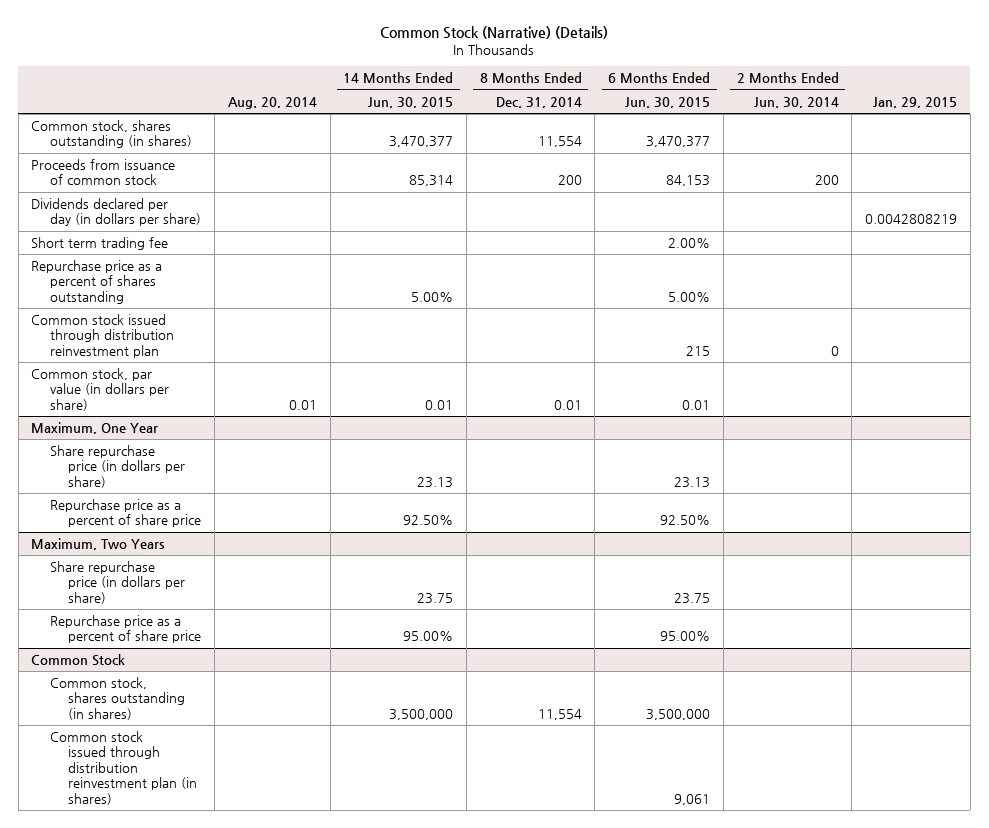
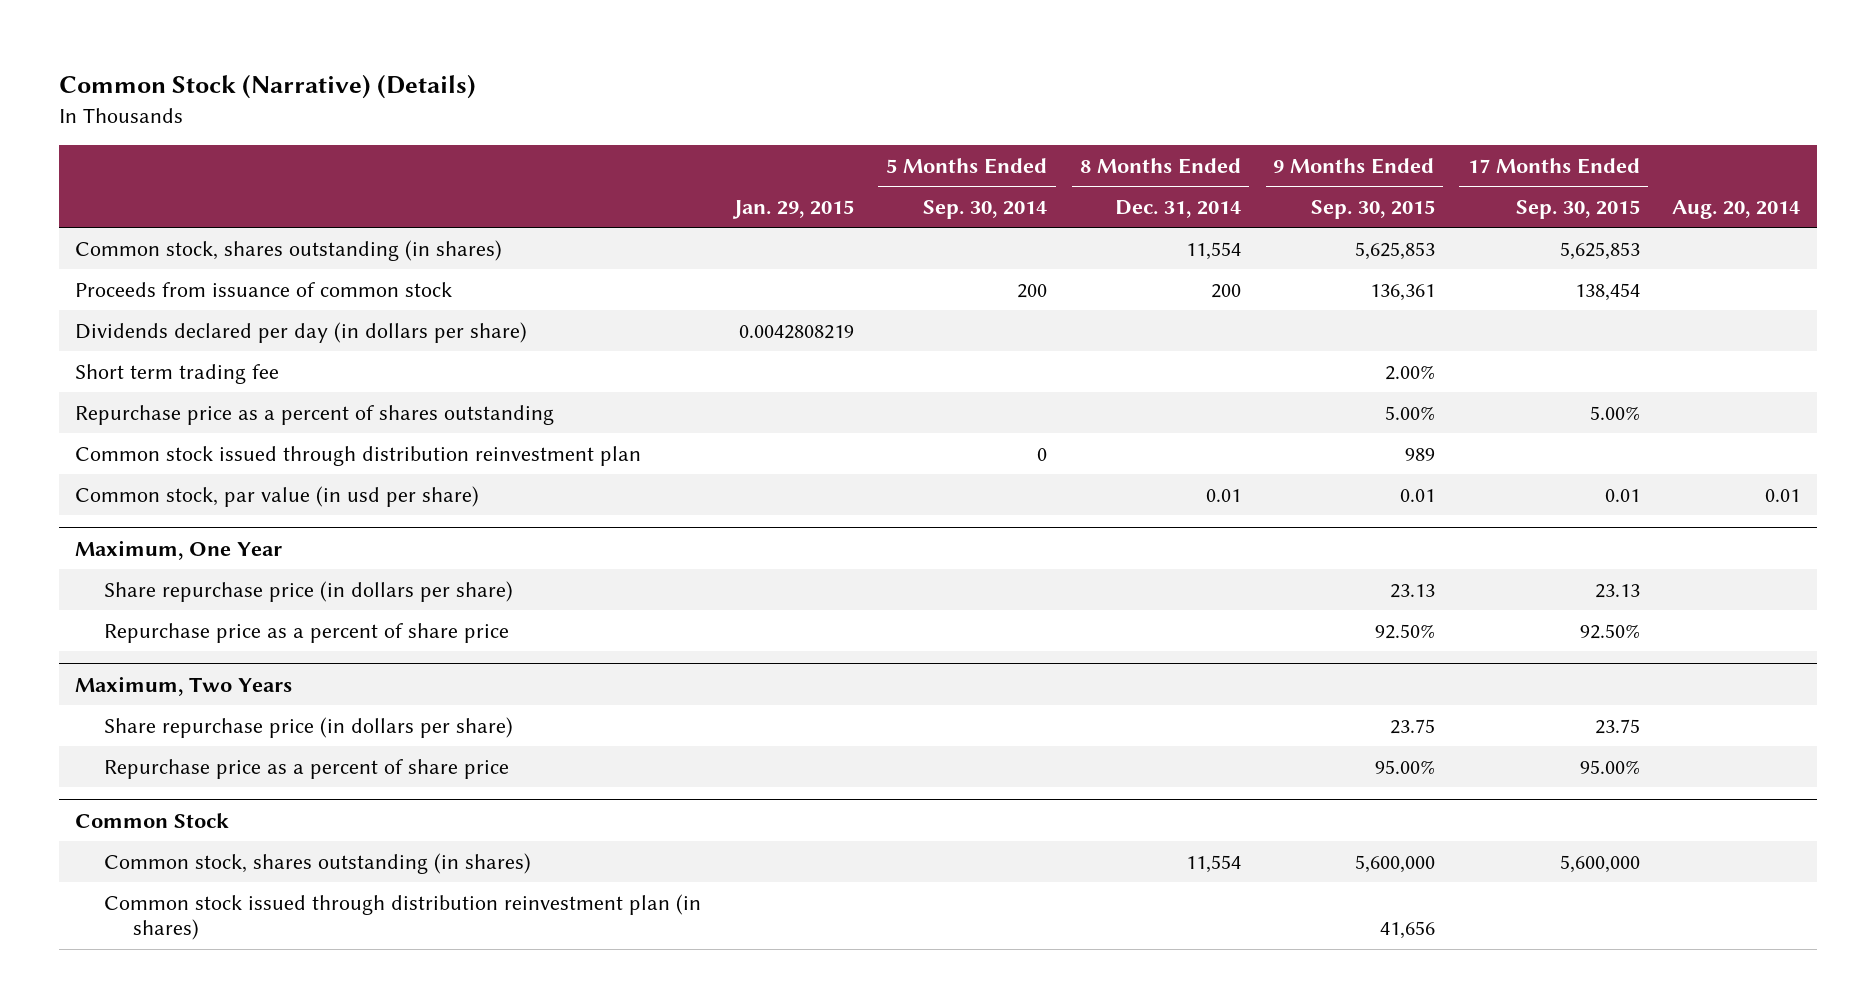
- | Aug. 20, 2014 | 14 Months Ended Jun. 30, 2015 | 8 Months Ended Dec. 31, 2014 | 6 Months Ended Jun. 30, 2015 | 2 Months Ended Jun. 30, 2014 | Jan. 29, 2015
+ | Jan. 29, 2015 | 5 Months Ended Sep. 30, 2014 | 8 Months Ended Dec. 31, 2014 | 9 Months Ended Sep. 30, 2015 | 17 Months Ended Sep. 30, 2015 | Aug. 20, 2014
- Common stock, par value (in dollars per share) | 0.01 | 0.01 | 0.01 | 0.01 | |
+ Common stock, par value (in usd per share) | | | 0.01 | 0.01 | 0.01 | 0.01

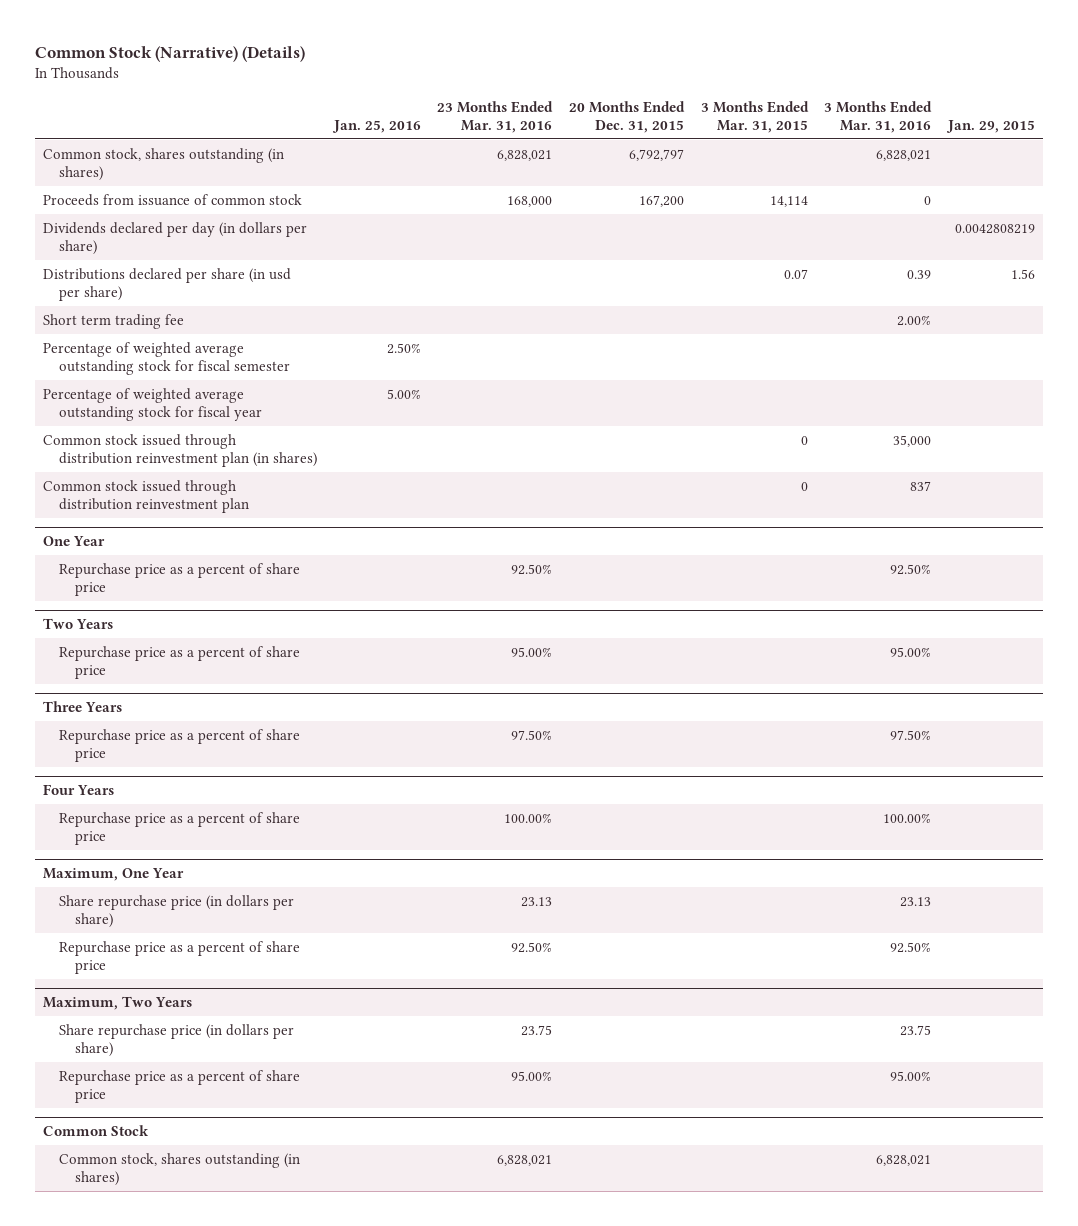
- | Jan. 29, 2015 | 5 Months Ended Sep. 30, 2014 | 8 Months Ended Dec. 31, 2014 | 9 Months Ended Sep. 30, 2015 | 17 Months Ended Sep. 30, 2015 | Aug. 20, 2014
+ | Jan. 25, 2016 | 23 Months Ended Mar. 31, 2016 | 20 Months Ended Dec. 31, 2015 | 3 Months Ended Mar. 31, 2015 | 3 Months Ended Mar. 31, 2016 | Jan. 29, 2015
+ Distributions declared per share (in usd per share) | | | | 0.07 | 0.39 | 1.56
- Repurchase price as a percent of shares outstanding | | | | 5.00% | 5.00% |
+ Percentage of weighted average outstanding stock for fiscal semester | 2.50% | | | | |
+ Percentage of weighted average outstanding stock for fiscal year | 5.00% | | | | |
+ Common stock issued through distribution reinvestment plan (in shares) | | | | 0 | 35,000 |
- Common stock, par value (in usd per share) | | | 0.01 | 0.01 | 0.01 | 0.01
+ One Year
+ Repurchase price as a percent of share price | | 92.50% | | | 92.50% |
+ Two Years
+ Repurchase price as a percent of share price | | 95.00% | | | 95.00% |
+ Three Years
+ Repurchase price as a percent of share price | | 97.50% | | | 97.50% |
+ Four Years
+ Repurchase price as a percent of share price | | 100.00% | | | 100.00% |
@ Common Stock
- Common stock issued through distribution reinvestment plan (in shares) | | | | 41,656 | |

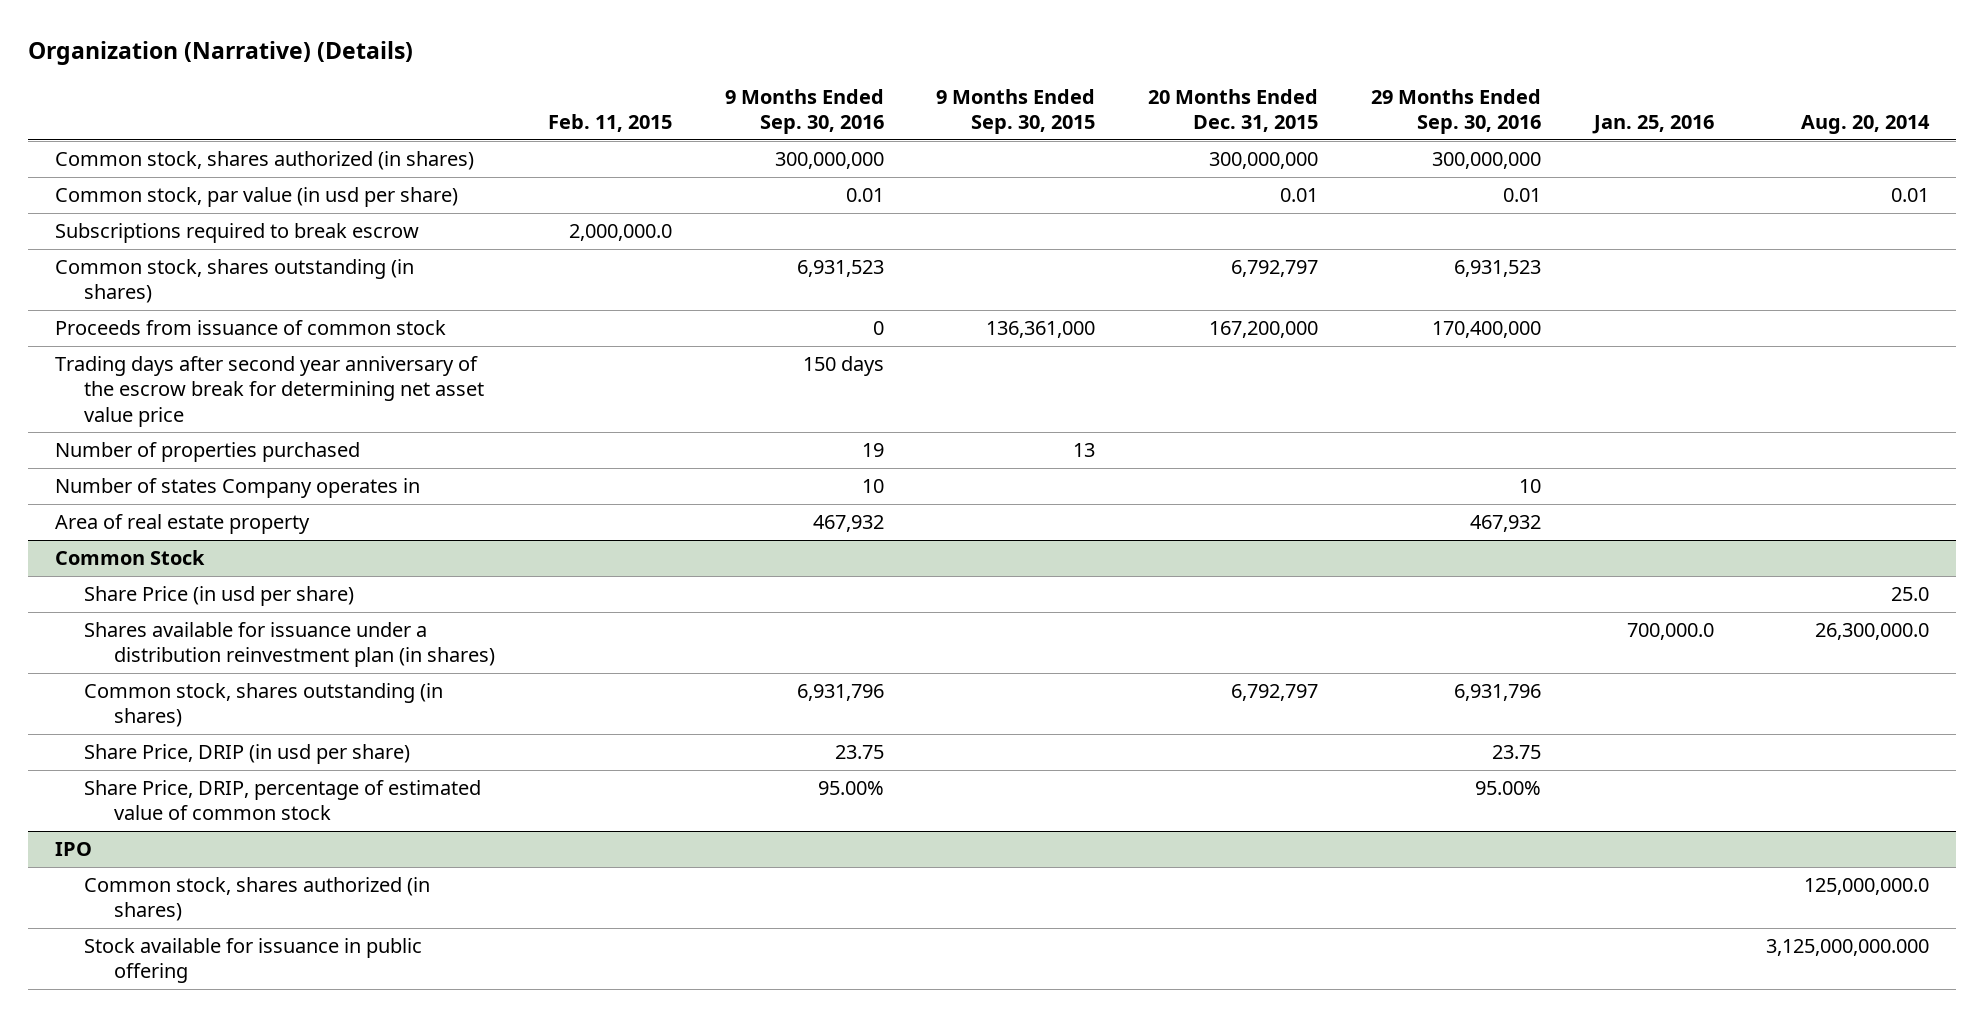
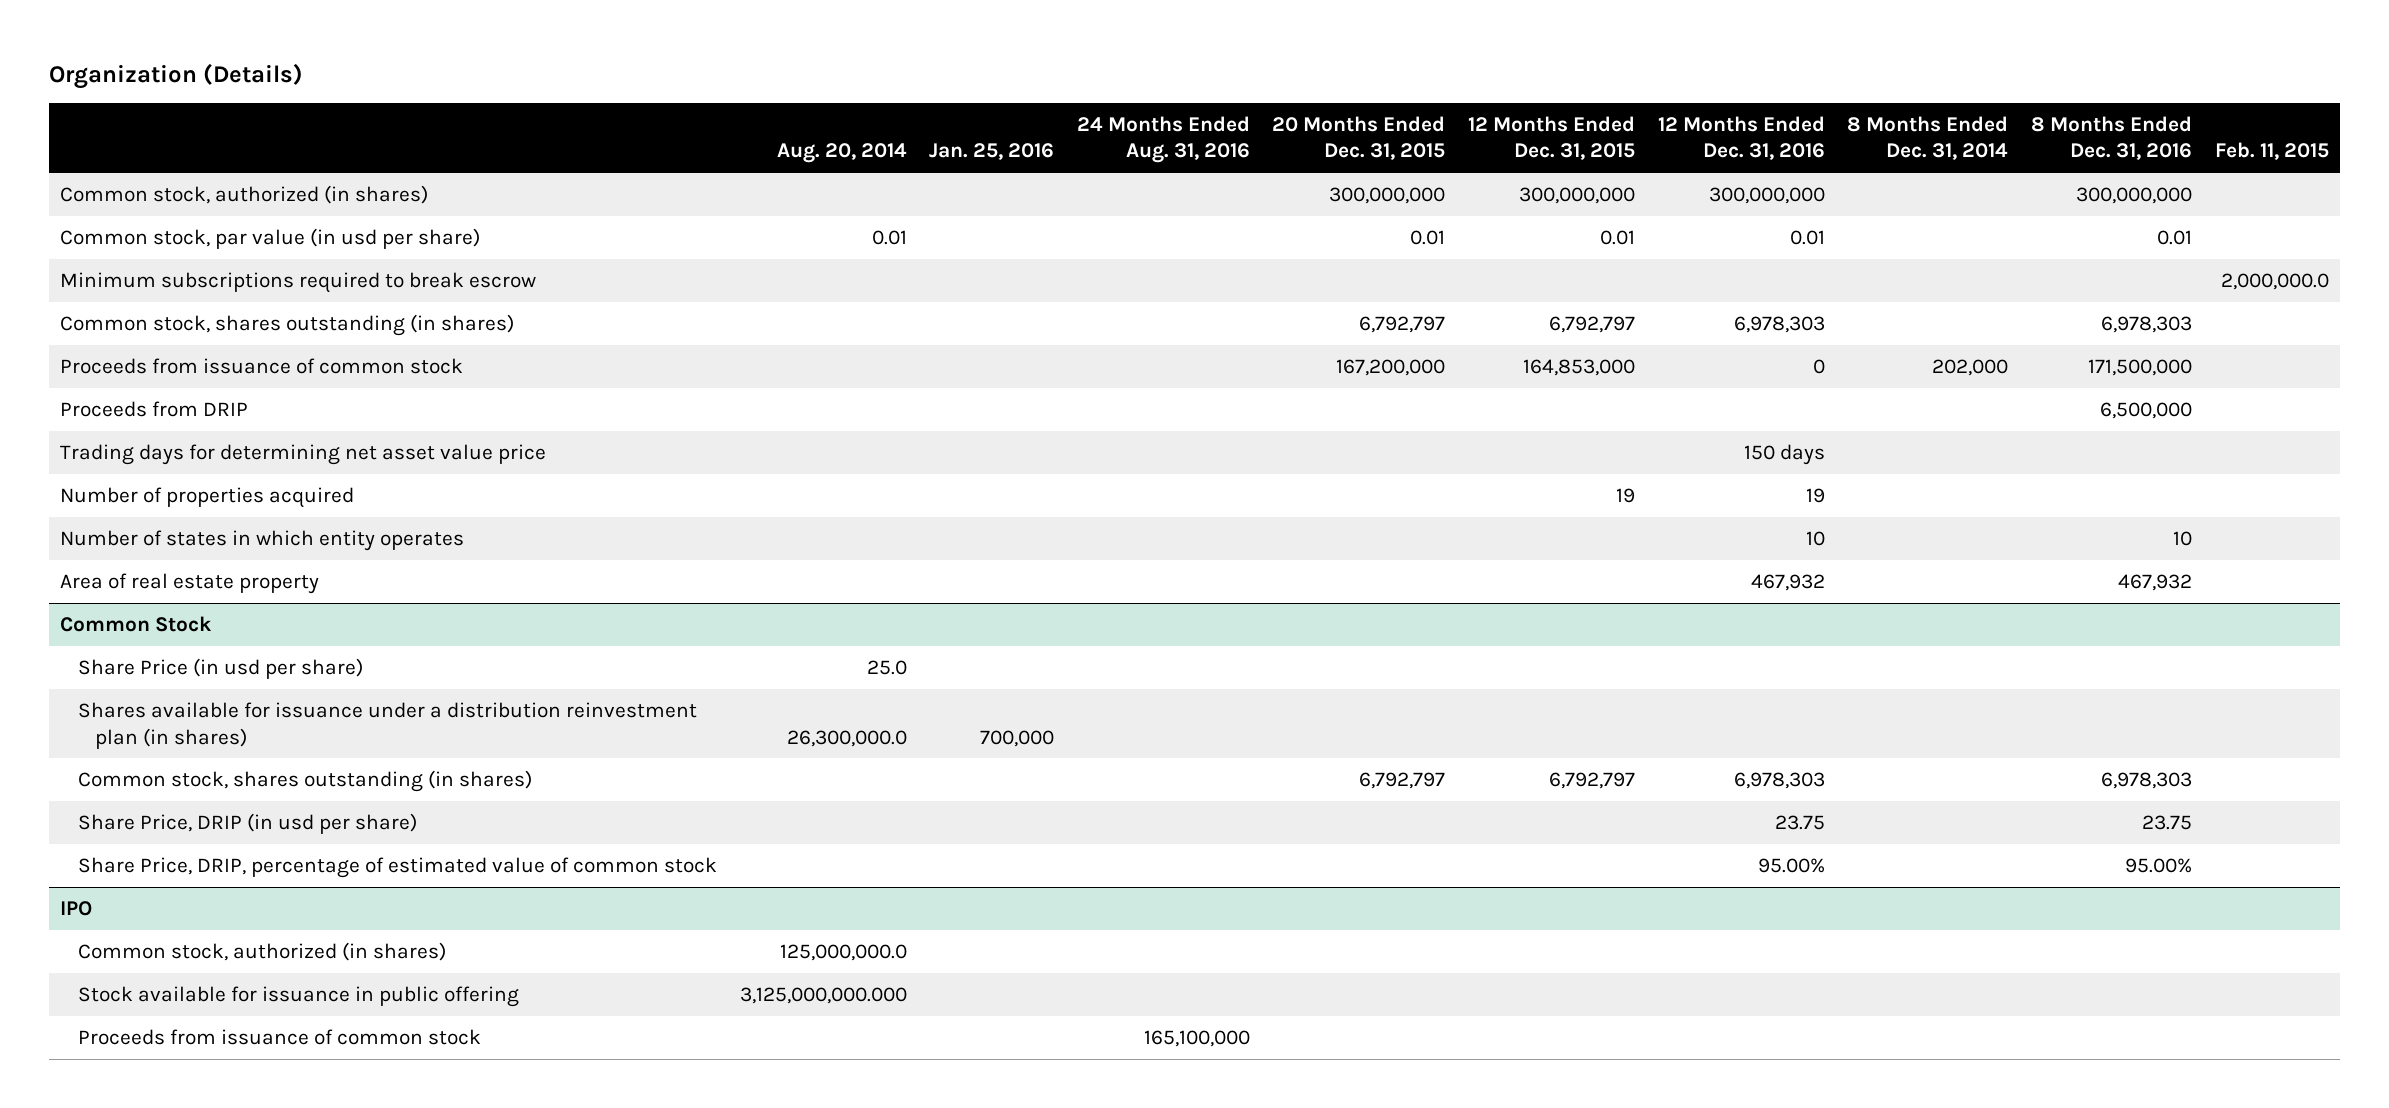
- Organization (Narrative) (Details)
+ Organization (Details)
- | Feb. 11, 2015 | 9 Months Ended Sep. 30, 2016 | 9 Months Ended Sep. 30, 2015 | 20 Months Ended Dec. 31, 2015 | 29 Months Ended Sep. 30, 2016 | Jan. 25, 2016 | Aug. 20, 2014
+ | Aug. 20, 2014 | Jan. 25, 2016 | 24 Months Ended Aug. 31, 2016 | 20 Months Ended Dec. 31, 2015 | 12 Months Ended Dec. 31, 2015 | 12 Months Ended Dec. 31, 2016 | 8 Months Ended Dec. 31, 2014 | 8 Months Ended Dec. 31, 2016 | Feb. 11, 2015
- Common stock, shares authorized (in shares) | | 300,000,000 | | 300,000,000 | 300,000,000 | |
+ Common stock, authorized (in shares) | | | | 300,000,000 | 300,000,000 | 300,000,000 | | 300,000,000 |
- Subscriptions required to break escrow | 2,000,000.0 | | | | | |
+ Minimum subscriptions required to break escrow | | | | | | | | | 2,000,000.0
- Trading days after second year anniversary of the escrow break for determining net asset value price | | 150 days | | | | |
- Number of properties purchased | | 19 | 13 | | | |
- Number of states Company operates in | | 10 | | | 10 | |
+ Proceeds from DRIP | | | | | | | | 6,500,000 |
+ Trading days for determining net asset value price | | | | | | 150 days | | |
+ Number of properties acquired | | | | | 19 | 19 | | |
+ Number of states in which entity operates | | | | | | 10 | | 10 |
@ Common Stock
- Shares available for issuance under a distribution reinvestment plan (in shares) | | | | | | 700,000.0 | 26,300,000.0
+ Shares available for issuance under a distribution reinvestment plan (in shares) | 26,300,000.0 | 700,000 | | | | | | |
@ IPO
- Common stock, shares authorized (in shares) | | | | | | | 125,000,000.0
+ Common stock, authorized (in shares) | 125,000,000.0 | | | | | | | |
+ Proceeds from issuance of common stock | | | 165,100,000 | | | | | |

